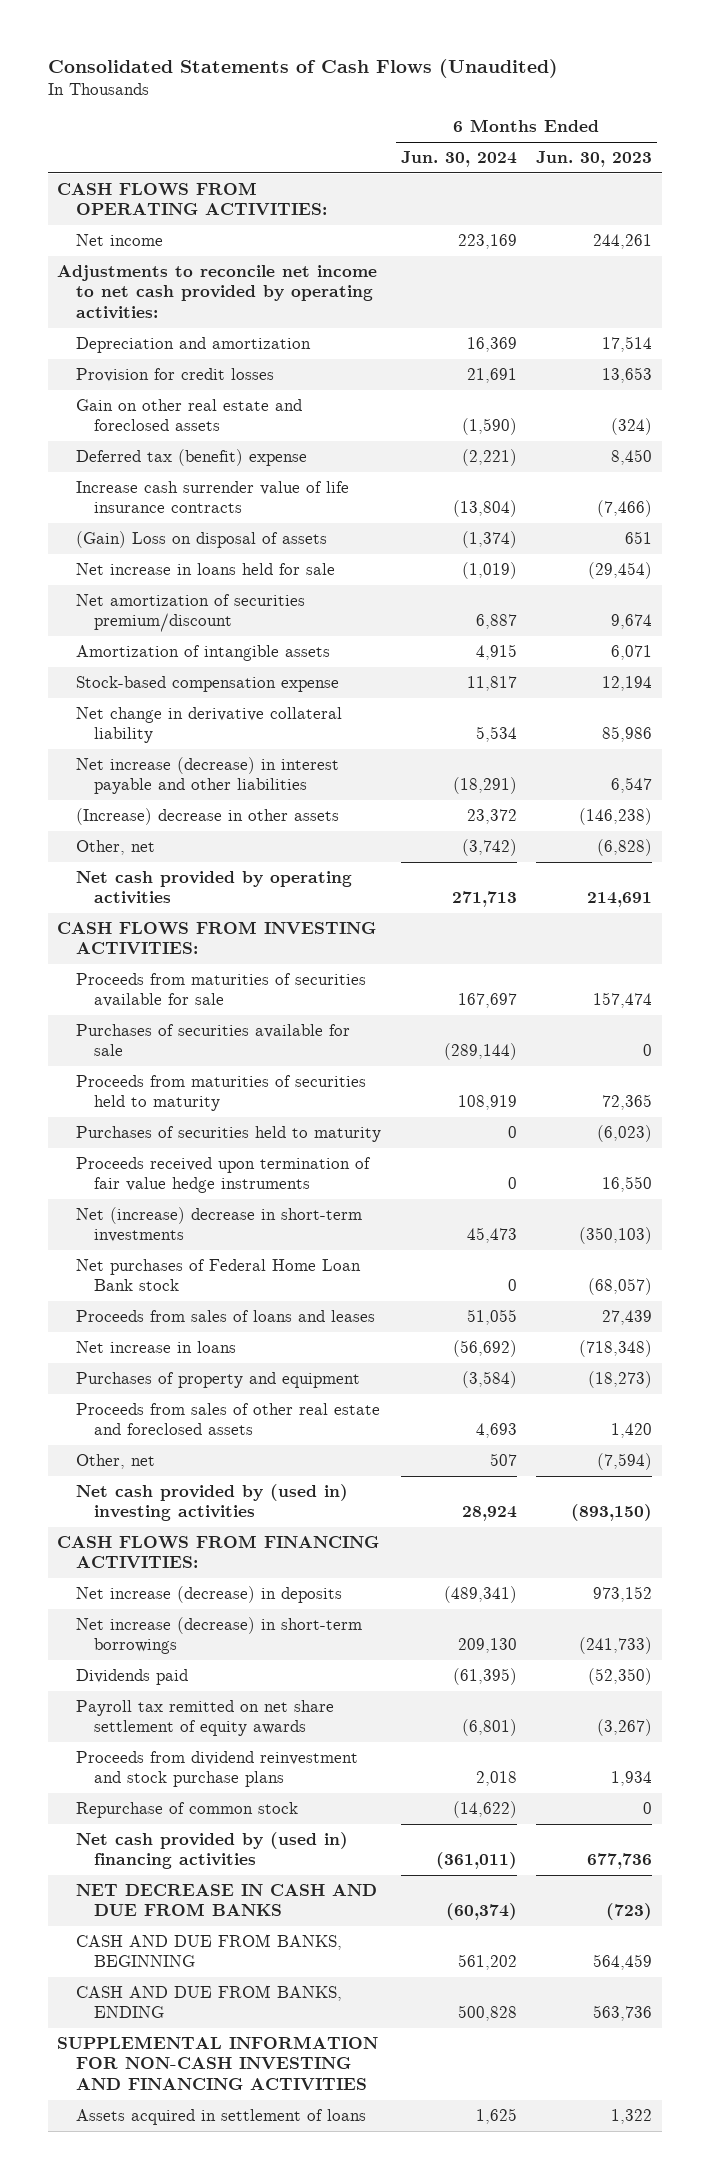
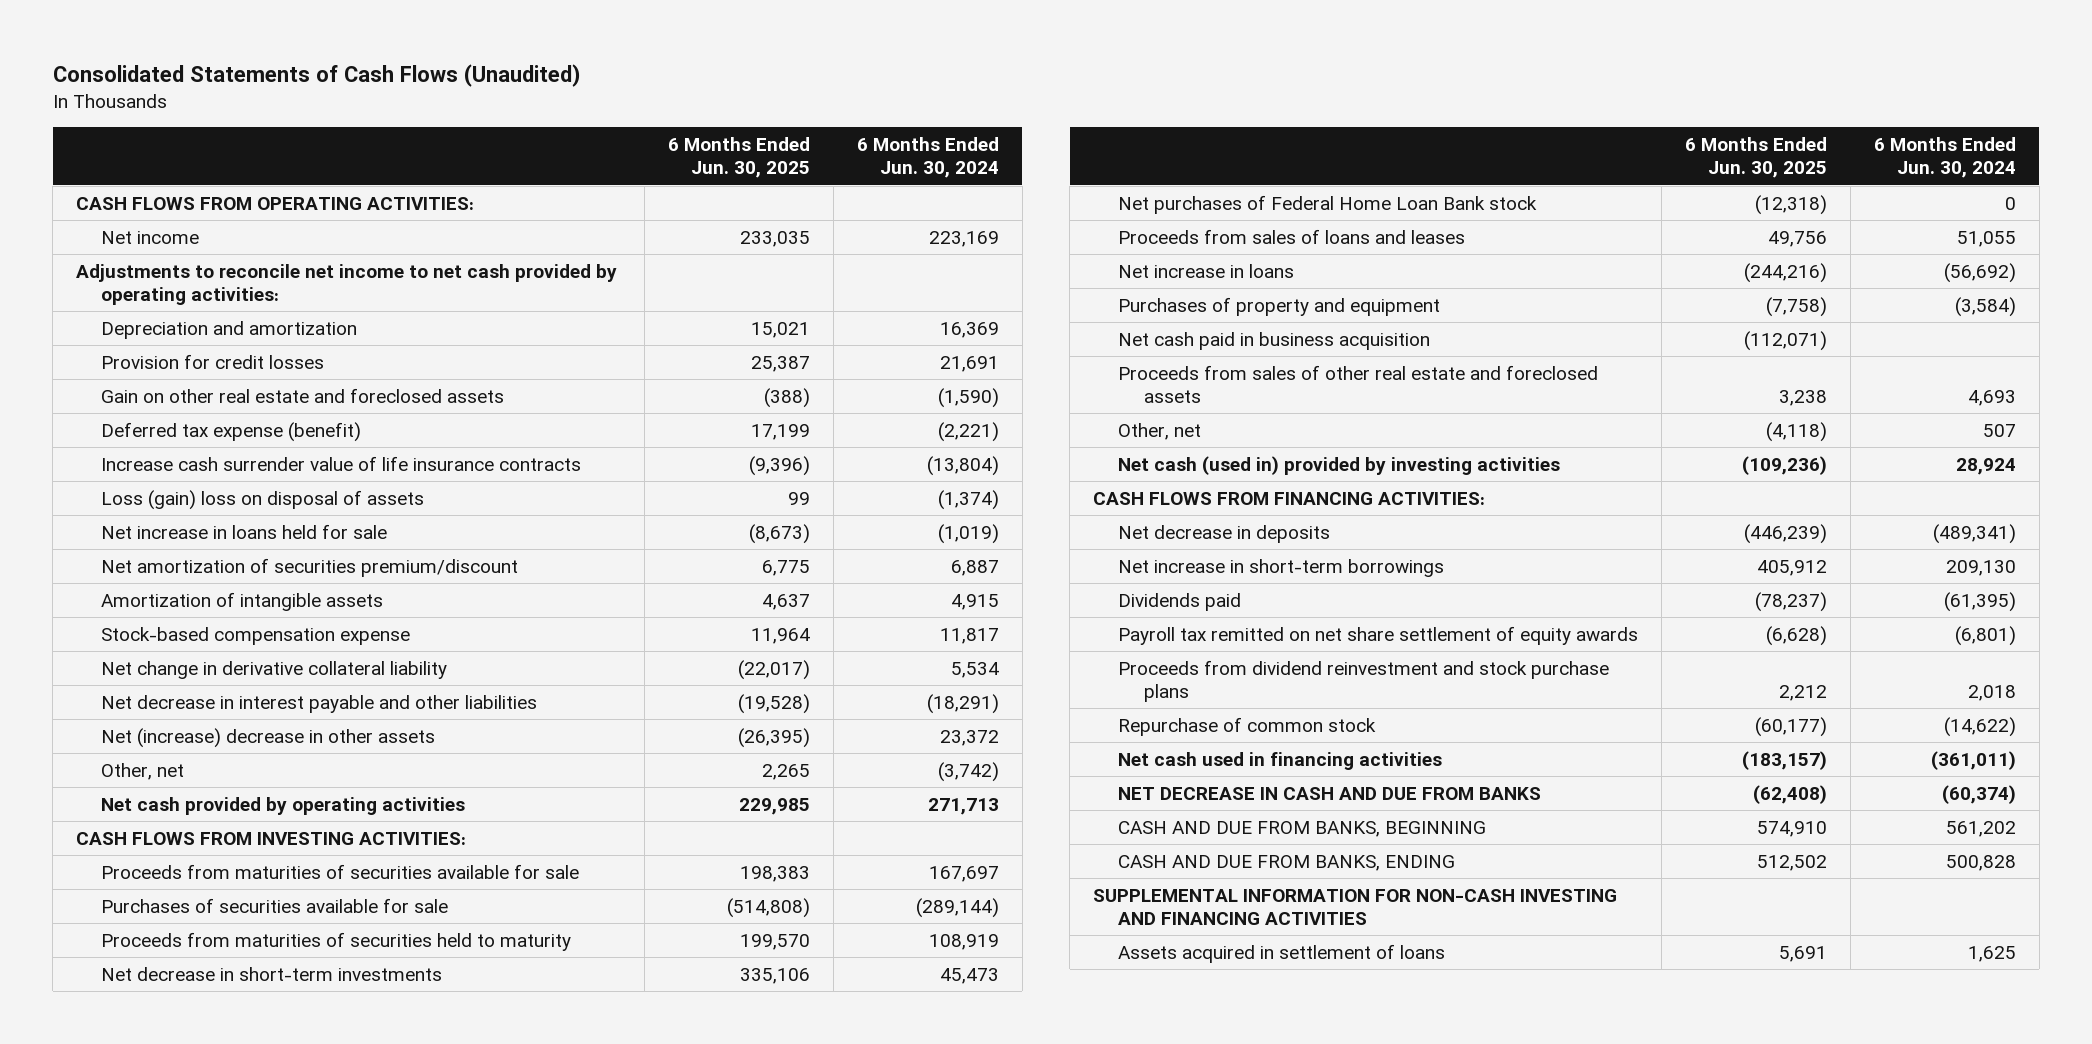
- | 6 Months Ended Jun. 30, 2024 | 6 Months Ended Jun. 30, 2023
+ | 6 Months Ended Jun. 30, 2025 | 6 Months Ended Jun. 30, 2024
- Deferred tax (benefit) expense | (2,221) | 8,450
+ Deferred tax expense (benefit) | 17,199 | (2,221)
- (Gain) Loss on disposal of assets | (1,374) | 651
+ Loss (gain) loss on disposal of assets | 99 | (1,374)
- Net increase (decrease) in interest payable and other liabilities | (18,291) | 6,547
- (Increase) decrease in other assets | 23,372 | (146,238)
+ Net decrease in interest payable and other liabilities | (19,528) | (18,291)
+ Net (increase) decrease in other assets | (26,395) | 23,372
- Purchases of securities held to maturity | 0 | (6,023)
- Proceeds received upon termination of fair value hedge instruments | 0 | 16,550
- Net (increase) decrease in short-term investments | 45,473 | (350,103)
+ Net decrease in short-term investments | 335,106 | 45,473
+ Net cash paid in business acquisition | (112,071) |
- Net cash provided by (used in) investing activities | 28,924 | (893,150)
+ Net cash (used in) provided by investing activities | (109,236) | 28,924
- Net increase (decrease) in deposits | (489,341) | 973,152
- Net increase (decrease) in short-term borrowings | 209,130 | (241,733)
+ Net decrease in deposits | (446,239) | (489,341)
+ Net increase in short-term borrowings | 405,912 | 209,130
- Net cash provided by (used in) financing activities | (361,011) | 677,736
+ Net cash used in financing activities | (183,157) | (361,011)

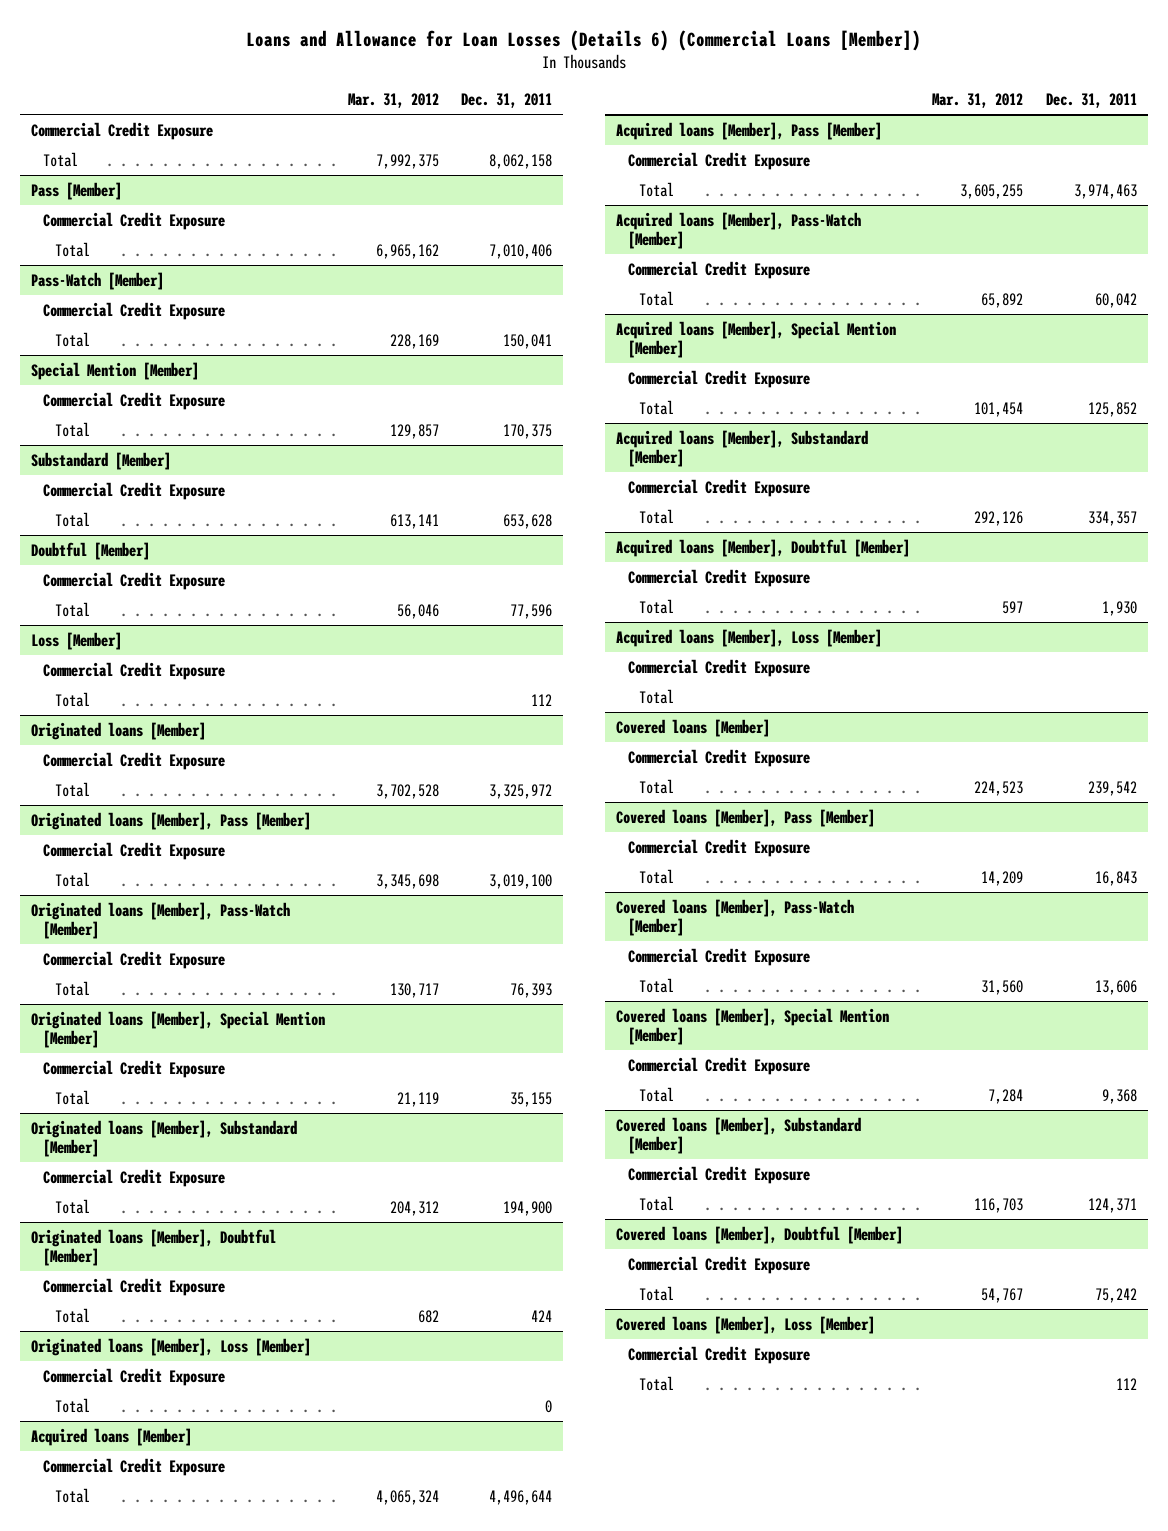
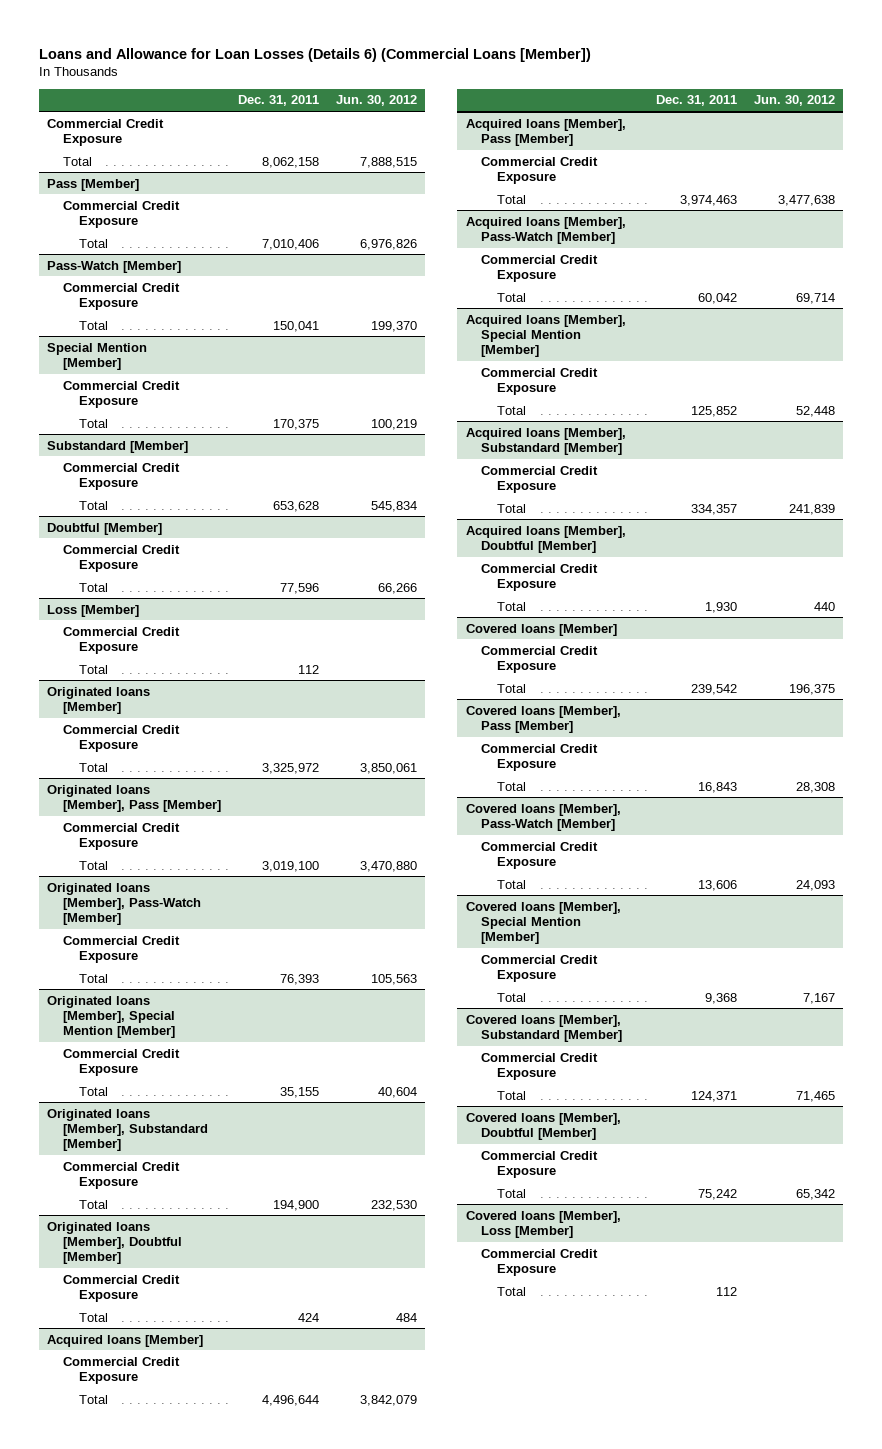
- | Mar. 31, 2012 | Dec. 31, 2011
+ | Dec. 31, 2011 | Jun. 30, 2012
- Originated loans [Member], Loss [Member]
- Commercial Credit Exposure
- Total | | 0
- Acquired loans [Member], Loss [Member]
- Commercial Credit Exposure
- Total

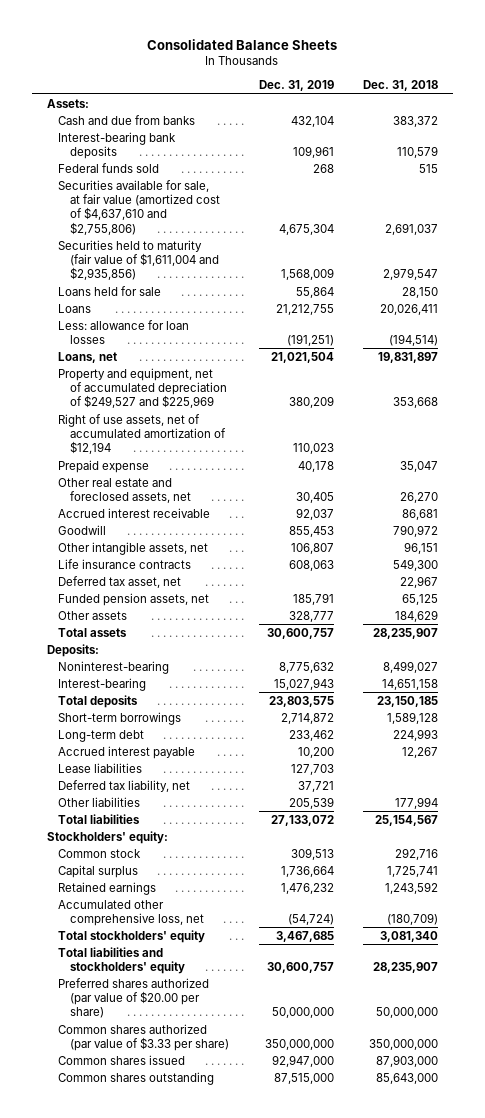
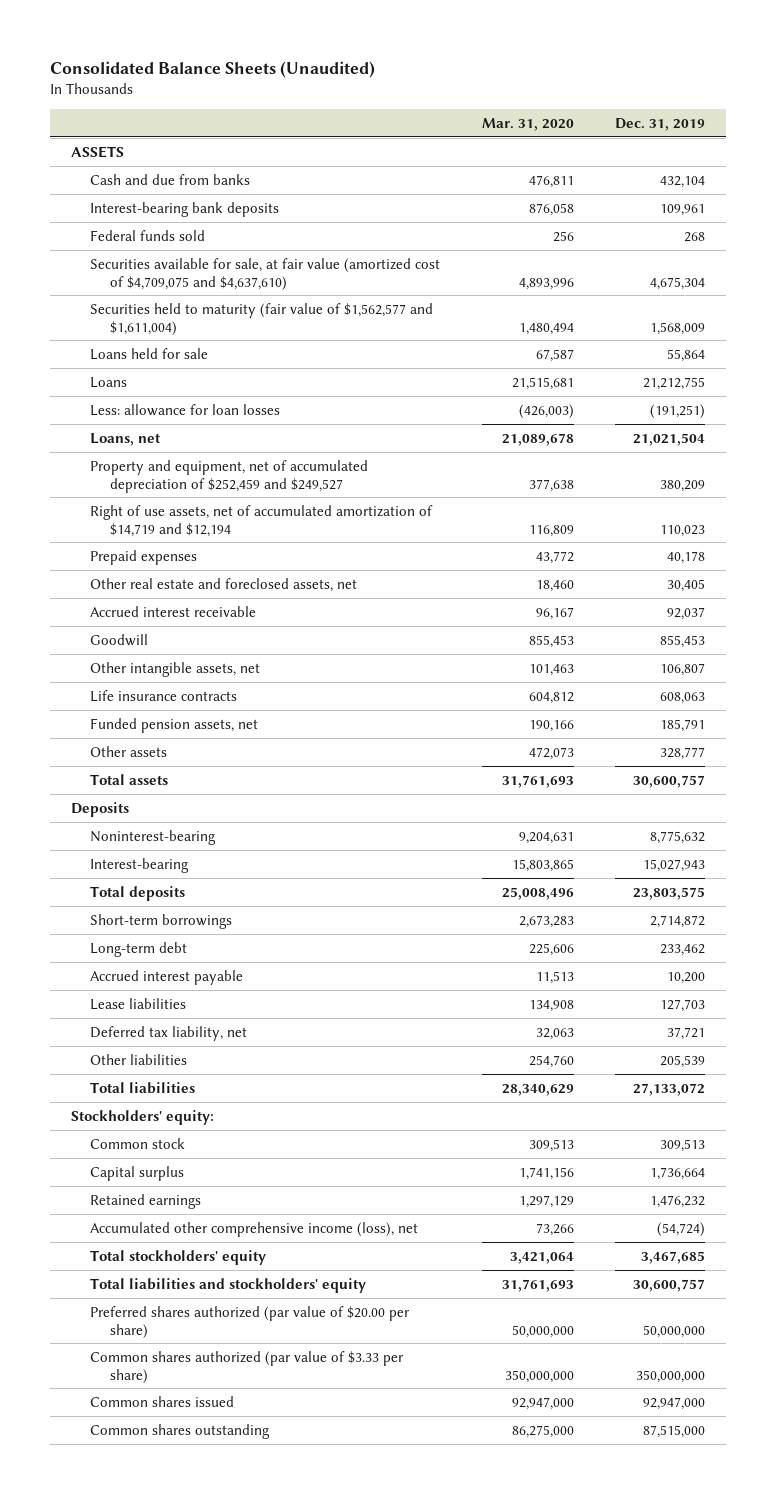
- Consolidated Balance Sheets
+ Consolidated Balance Sheets (Unaudited)
- | Dec. 31, 2019 | Dec. 31, 2018
+ | Mar. 31, 2020 | Dec. 31, 2019
- Assets:
+ ASSETS
- Securities available for sale, at fair value (amortized cost of $4,637,610 and $2,755,806) | 4,675,304 | 2,691,037
- Securities held to maturity (fair value of $1,611,004 and $2,935,856) | 1,568,009 | 2,979,547
+ Securities available for sale, at fair value (amortized cost of $4,709,075 and $4,637,610) | 4,893,996 | 4,675,304
+ Securities held to maturity (fair value of $1,562,577 and $1,611,004) | 1,480,494 | 1,568,009
- Property and equipment, net of accumulated depreciation of $249,527 and $225,969 | 380,209 | 353,668
- Right of use assets, net of accumulated amortization of $12,194 | 110,023 |
- Prepaid expense | 40,178 | 35,047
+ Property and equipment, net of accumulated depreciation of $252,459 and $249,527 | 377,638 | 380,209
+ Right of use assets, net of accumulated amortization of $14,719 and $12,194 | 116,809 | 110,023
+ Prepaid expenses | 43,772 | 40,178
- Deferred tax asset, net | | 22,967
- Deposits:
+ Deposits
- Accumulated other comprehensive loss, net | (54,724) | (180,709)
+ Accumulated other comprehensive income (loss), net | 73,266 | (54,724)

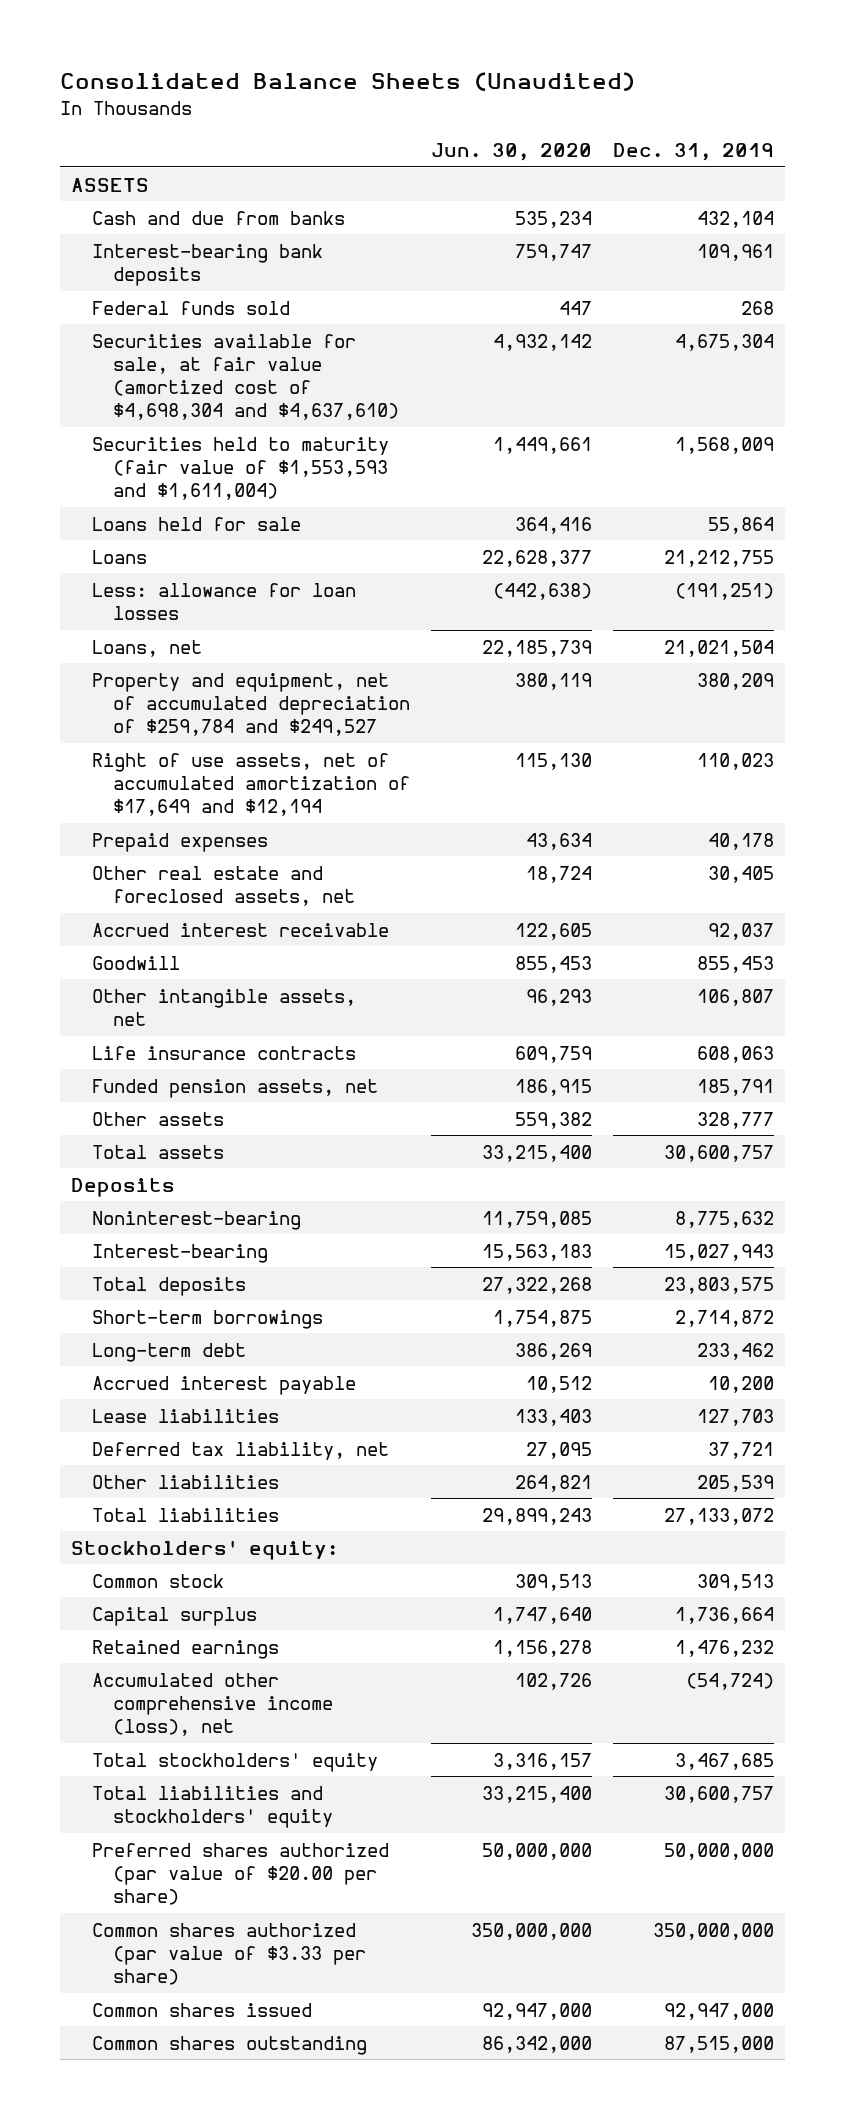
- | Mar. 31, 2020 | Dec. 31, 2019
+ | Jun. 30, 2020 | Dec. 31, 2019
- Securities available for sale, at fair value (amortized cost of $4,709,075 and $4,637,610) | 4,893,996 | 4,675,304
- Securities held to maturity (fair value of $1,562,577 and $1,611,004) | 1,480,494 | 1,568,009
+ Securities available for sale, at fair value (amortized cost of $4,698,304 and $4,637,610) | 4,932,142 | 4,675,304
+ Securities held to maturity (fair value of $1,553,593 and $1,611,004) | 1,449,661 | 1,568,009
- Property and equipment, net of accumulated depreciation of $252,459 and $249,527 | 377,638 | 380,209
- Right of use assets, net of accumulated amortization of $14,719 and $12,194 | 116,809 | 110,023
+ Property and equipment, net of accumulated depreciation of $259,784 and $249,527 | 380,119 | 380,209
+ Right of use assets, net of accumulated amortization of $17,649 and $12,194 | 115,130 | 110,023

